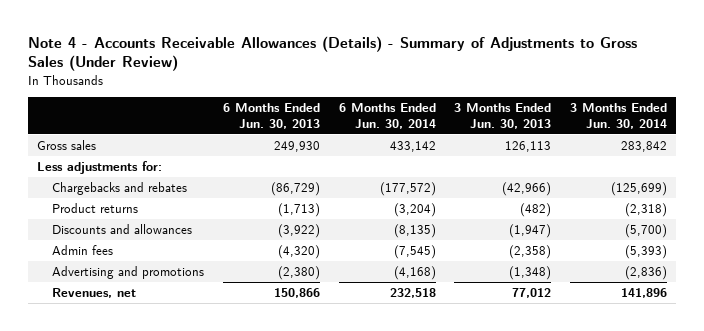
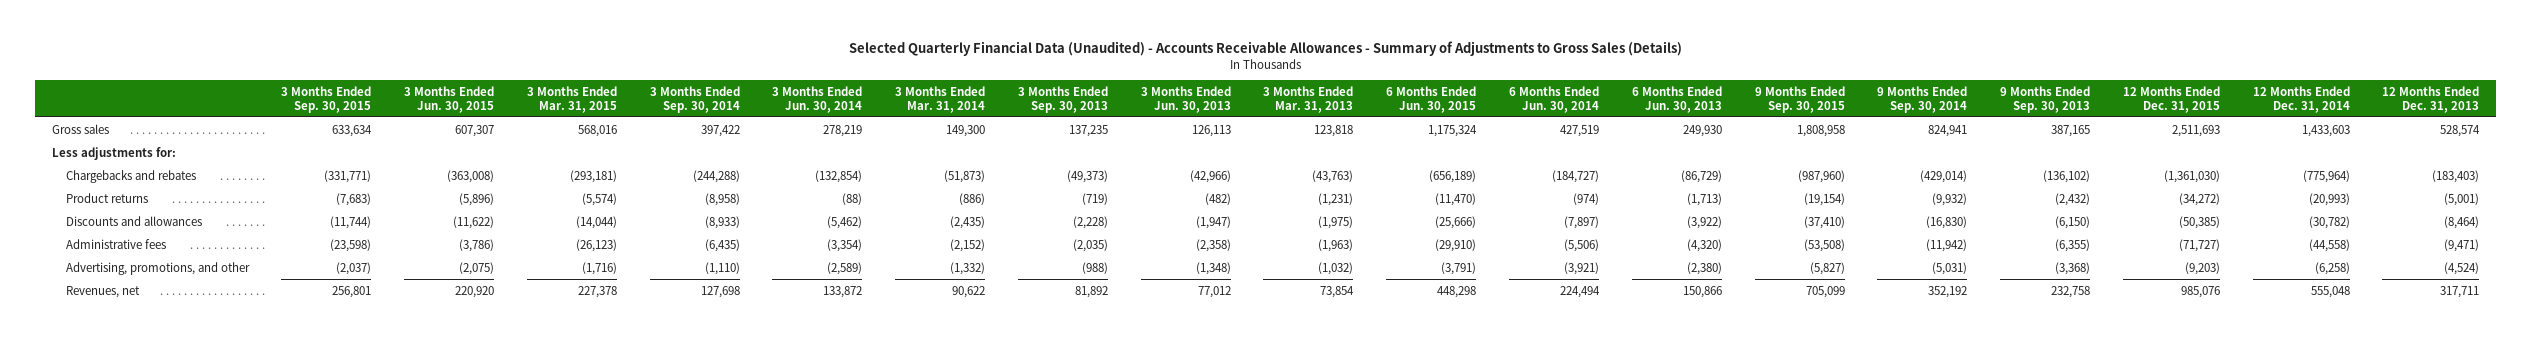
- Note 4 - Accounts Receivable Allowances (Details) - Summary of Adjustments to Gross Sales (Under Review)
+ Selected Quarterly Financial Data (Unaudited) - Accounts Receivable Allowances - Summary of Adjustments to Gross Sales (Details)
- | 6 Months Ended Jun. 30, 2013 | 6 Months Ended Jun. 30, 2014 | 3 Months Ended Jun. 30, 2013 | 3 Months Ended Jun. 30, 2014
+ | 3 Months Ended Sep. 30, 2015 | 3 Months Ended Jun. 30, 2015 | 3 Months Ended Mar. 31, 2015 | 3 Months Ended Sep. 30, 2014 | 3 Months Ended Jun. 30, 2014 | 3 Months Ended Mar. 31, 2014 | 3 Months Ended Sep. 30, 2013 | 3 Months Ended Jun. 30, 2013 | 3 Months Ended Mar. 31, 2013 | 6 Months Ended Jun. 30, 2015 | 6 Months Ended Jun. 30, 2014 | 6 Months Ended Jun. 30, 2013 | 9 Months Ended Sep. 30, 2015 | 9 Months Ended Sep. 30, 2014 | 9 Months Ended Sep. 30, 2013 | 12 Months Ended Dec. 31, 2015 | 12 Months Ended Dec. 31, 2014 | 12 Months Ended Dec. 31, 2013
- Gross sales | 249,930 | 433,142 | 126,113 | 283,842
+ Gross sales | 633,634 | 607,307 | 568,016 | 397,422 | 278,219 | 149,300 | 137,235 | 126,113 | 123,818 | 1,175,324 | 427,519 | 249,930 | 1,808,958 | 824,941 | 387,165 | 2,511,693 | 1,433,603 | 528,574
- Chargebacks and rebates | (86,729) | (177,572) | (42,966) | (125,699)
- Product returns | (1,713) | (3,204) | (482) | (2,318)
- Discounts and allowances | (3,922) | (8,135) | (1,947) | (5,700)
- Admin fees | (4,320) | (7,545) | (2,358) | (5,393)
- Advertising and promotions | (2,380) | (4,168) | (1,348) | (2,836)
- Revenues, net | 150,866 | 232,518 | 77,012 | 141,896
+ Chargebacks and rebates | (331,771) | (363,008) | (293,181) | (244,288) | (132,854) | (51,873) | (49,373) | (42,966) | (43,763) | (656,189) | (184,727) | (86,729) | (987,960) | (429,014) | (136,102) | (1,361,030) | (775,964) | (183,403)
+ Product returns | (7,683) | (5,896) | (5,574) | (8,958) | (88) | (886) | (719) | (482) | (1,231) | (11,470) | (974) | (1,713) | (19,154) | (9,932) | (2,432) | (34,272) | (20,993) | (5,001)
+ Discounts and allowances | (11,744) | (11,622) | (14,044) | (8,933) | (5,462) | (2,435) | (2,228) | (1,947) | (1,975) | (25,666) | (7,897) | (3,922) | (37,410) | (16,830) | (6,150) | (50,385) | (30,782) | (8,464)
+ Administrative fees | (23,598) | (3,786) | (26,123) | (6,435) | (3,354) | (2,152) | (2,035) | (2,358) | (1,963) | (29,910) | (5,506) | (4,320) | (53,508) | (11,942) | (6,355) | (71,727) | (44,558) | (9,471)
+ Advertising, promotions, and other | (2,037) | (2,075) | (1,716) | (1,110) | (2,589) | (1,332) | (988) | (1,348) | (1,032) | (3,791) | (3,921) | (2,380) | (5,827) | (5,031) | (3,368) | (9,203) | (6,258) | (4,524)
+ Revenues, net | 256,801 | 220,920 | 227,378 | 127,698 | 133,872 | 90,622 | 81,892 | 77,012 | 73,854 | 448,298 | 224,494 | 150,866 | 705,099 | 352,192 | 232,758 | 985,076 | 555,048 | 317,711

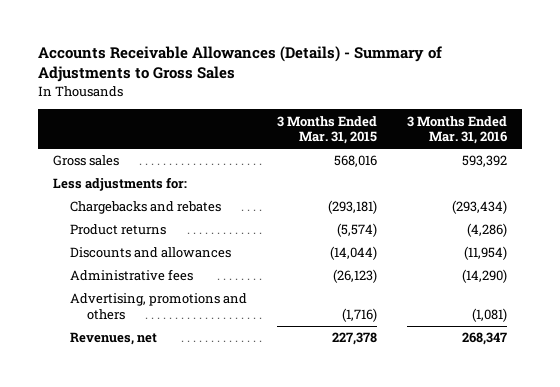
- Selected Quarterly Financial Data (Unaudited) - Accounts Receivable Allowances - Summary of Adjustments to Gross Sales (Details)
+ Accounts Receivable Allowances (Details) - Summary of Adjustments to Gross Sales
- | 3 Months Ended Sep. 30, 2015 | 3 Months Ended Jun. 30, 2015 | 3 Months Ended Mar. 31, 2015 | 3 Months Ended Sep. 30, 2014 | 3 Months Ended Jun. 30, 2014 | 3 Months Ended Mar. 31, 2014 | 3 Months Ended Sep. 30, 2013 | 3 Months Ended Jun. 30, 2013 | 3 Months Ended Mar. 31, 2013 | 6 Months Ended Jun. 30, 2015 | 6 Months Ended Jun. 30, 2014 | 6 Months Ended Jun. 30, 2013 | 9 Months Ended Sep. 30, 2015 | 9 Months Ended Sep. 30, 2014 | 9 Months Ended Sep. 30, 2013 | 12 Months Ended Dec. 31, 2015 | 12 Months Ended Dec. 31, 2014 | 12 Months Ended Dec. 31, 2013
+ | 3 Months Ended Mar. 31, 2015 | 3 Months Ended Mar. 31, 2016
- Advertising, promotions, and other | (2,037) | (2,075) | (1,716) | (1,110) | (2,589) | (1,332) | (988) | (1,348) | (1,032) | (3,791) | (3,921) | (2,380) | (5,827) | (5,031) | (3,368) | (9,203) | (6,258) | (4,524)
+ Advertising, promotions and others | (1,716) | (1,081)

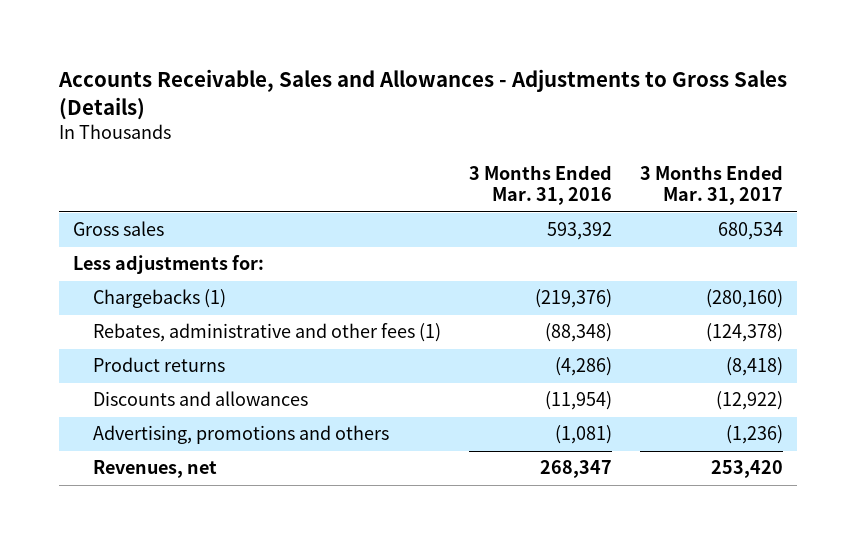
- Accounts Receivable Allowances (Details) - Summary of Adjustments to Gross Sales
+ Accounts Receivable, Sales and Allowances - Adjustments to Gross Sales (Details)
- | 3 Months Ended Mar. 31, 2015 | 3 Months Ended Mar. 31, 2016
+ | 3 Months Ended Mar. 31, 2016 | 3 Months Ended Mar. 31, 2017
- Chargebacks and rebates | (293,181) | (293,434)
+ Chargebacks (1) | (219,376) | (280,160)
+ Rebates, administrative and other fees (1) | (88,348) | (124,378)
- Administrative fees | (26,123) | (14,290)

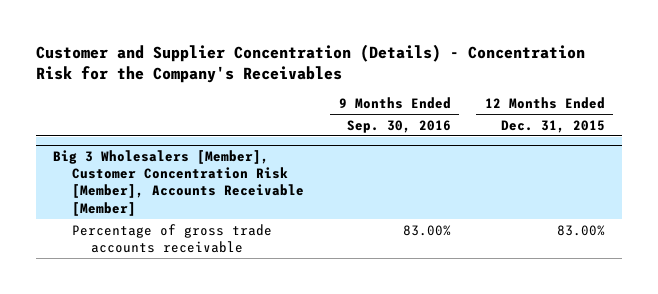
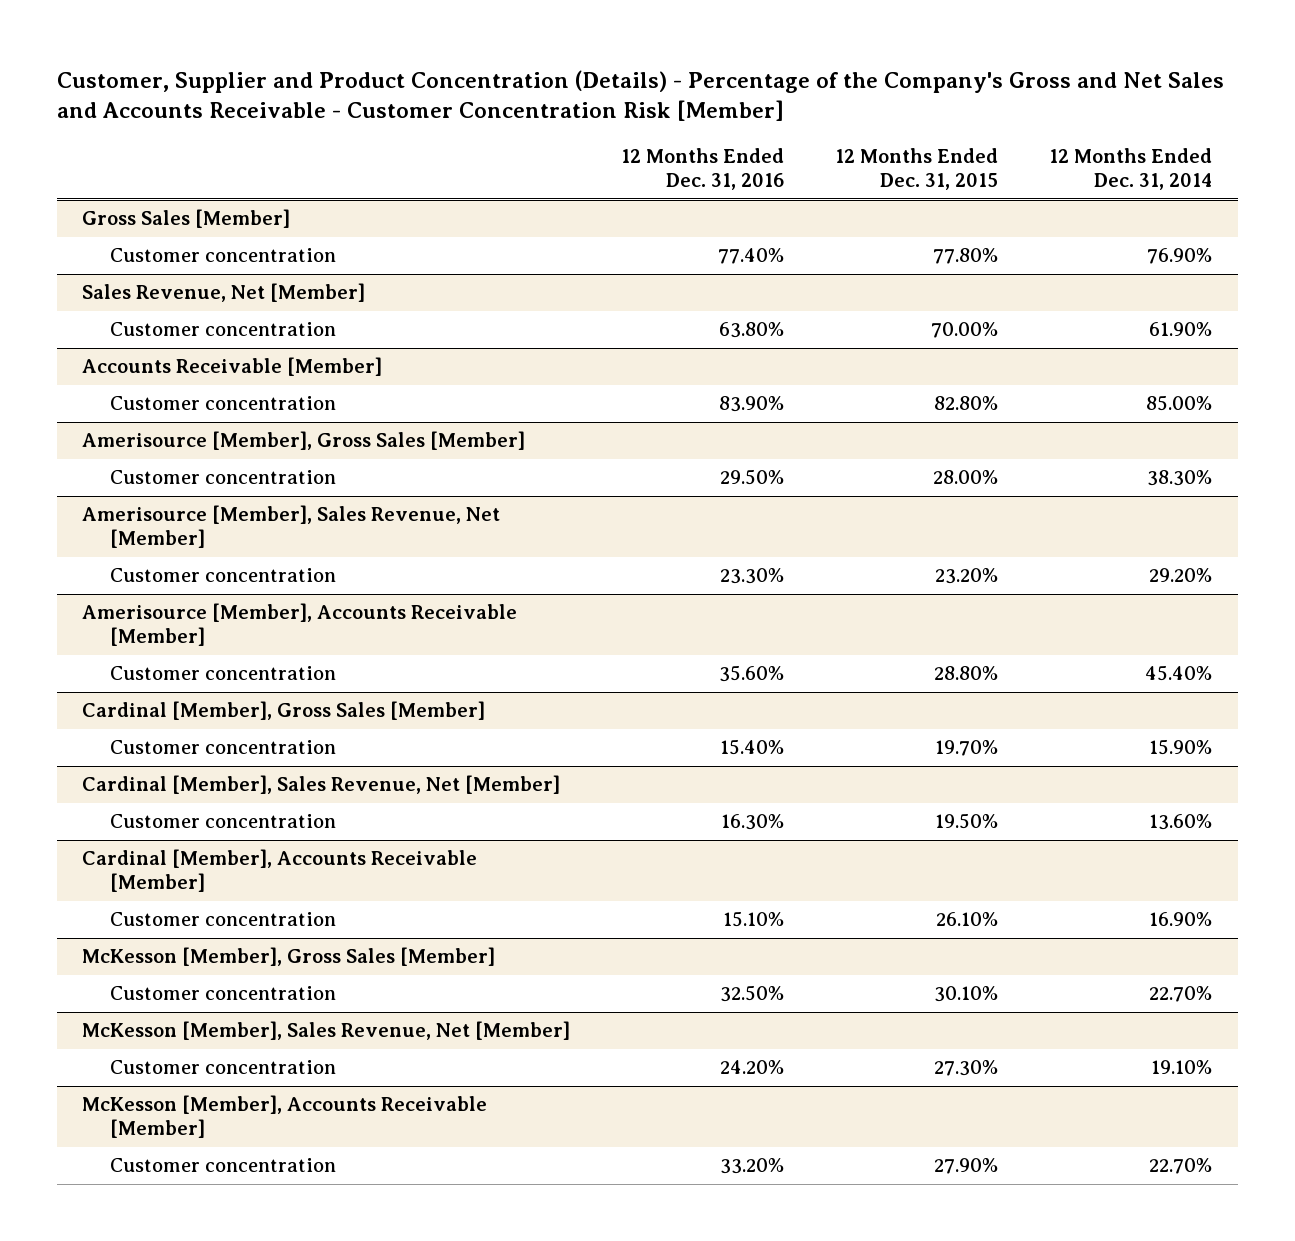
- Customer and Supplier Concentration (Details) - Concentration Risk for the Company's Receivables
+ Customer, Supplier and Product Concentration (Details) - Percentage of the Company's Gross and Net Sales and Accounts Receivable - Customer Concentration Risk [Member]
- | 9 Months Ended Sep. 30, 2016 | 12 Months Ended Dec. 31, 2015
+ | 12 Months Ended Dec. 31, 2016 | 12 Months Ended Dec. 31, 2015 | 12 Months Ended Dec. 31, 2014
- Big 3 Wholesalers [Member], Customer Concentration Risk [Member], Accounts Receivable [Member]
- Percentage of gross trade accounts receivable | 83.00% | 83.00%
+ Gross Sales [Member]
+ Customer concentration | 77.40% | 77.80% | 76.90%
+ Sales Revenue, Net [Member]
+ Customer concentration | 63.80% | 70.00% | 61.90%
+ Accounts Receivable [Member]
+ Customer concentration | 83.90% | 82.80% | 85.00%
+ Amerisource [Member], Gross Sales [Member]
+ Customer concentration | 29.50% | 28.00% | 38.30%
+ Amerisource [Member], Sales Revenue, Net [Member]
+ Customer concentration | 23.30% | 23.20% | 29.20%
+ Amerisource [Member], Accounts Receivable [Member]
+ Customer concentration | 35.60% | 28.80% | 45.40%
+ Cardinal [Member], Gross Sales [Member]
+ Customer concentration | 15.40% | 19.70% | 15.90%
+ Cardinal [Member], Sales Revenue, Net [Member]
+ Customer concentration | 16.30% | 19.50% | 13.60%
+ Cardinal [Member], Accounts Receivable [Member]
+ Customer concentration | 15.10% | 26.10% | 16.90%
+ McKesson [Member], Gross Sales [Member]
+ Customer concentration | 32.50% | 30.10% | 22.70%
+ McKesson [Member], Sales Revenue, Net [Member]
+ Customer concentration | 24.20% | 27.30% | 19.10%
+ McKesson [Member], Accounts Receivable [Member]
+ Customer concentration | 33.20% | 27.90% | 22.70%

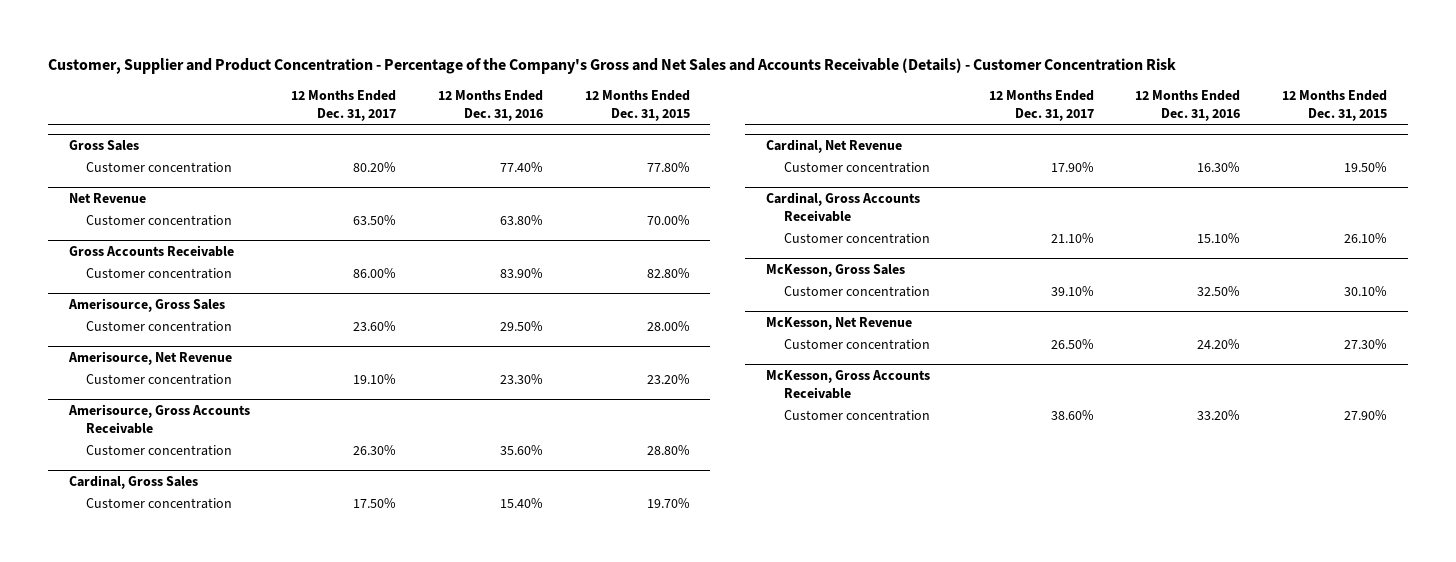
- Customer, Supplier and Product Concentration (Details) - Percentage of the Company's Gross and Net Sales and Accounts Receivable - Customer Concentration Risk [Member]
+ Customer, Supplier and Product Concentration - Percentage of the Company's Gross and Net Sales and Accounts Receivable (Details) - Customer Concentration Risk
- | 12 Months Ended Dec. 31, 2016 | 12 Months Ended Dec. 31, 2015 | 12 Months Ended Dec. 31, 2014
+ | 12 Months Ended Dec. 31, 2017 | 12 Months Ended Dec. 31, 2016 | 12 Months Ended Dec. 31, 2015
- Gross Sales [Member]
+ Gross Sales
- Sales Revenue, Net [Member]
+ Net Revenue
- Accounts Receivable [Member]
+ Gross Accounts Receivable
- Amerisource [Member], Gross Sales [Member]
+ Amerisource, Gross Sales
- Amerisource [Member], Sales Revenue, Net [Member]
+ Amerisource, Net Revenue
- Amerisource [Member], Accounts Receivable [Member]
+ Amerisource, Gross Accounts Receivable
- Cardinal [Member], Gross Sales [Member]
+ Cardinal, Gross Sales
- Cardinal [Member], Sales Revenue, Net [Member]
+ Cardinal, Net Revenue
- Cardinal [Member], Accounts Receivable [Member]
+ Cardinal, Gross Accounts Receivable
- McKesson [Member], Gross Sales [Member]
+ McKesson, Gross Sales
- McKesson [Member], Sales Revenue, Net [Member]
+ McKesson, Net Revenue
- McKesson [Member], Accounts Receivable [Member]
+ McKesson, Gross Accounts Receivable

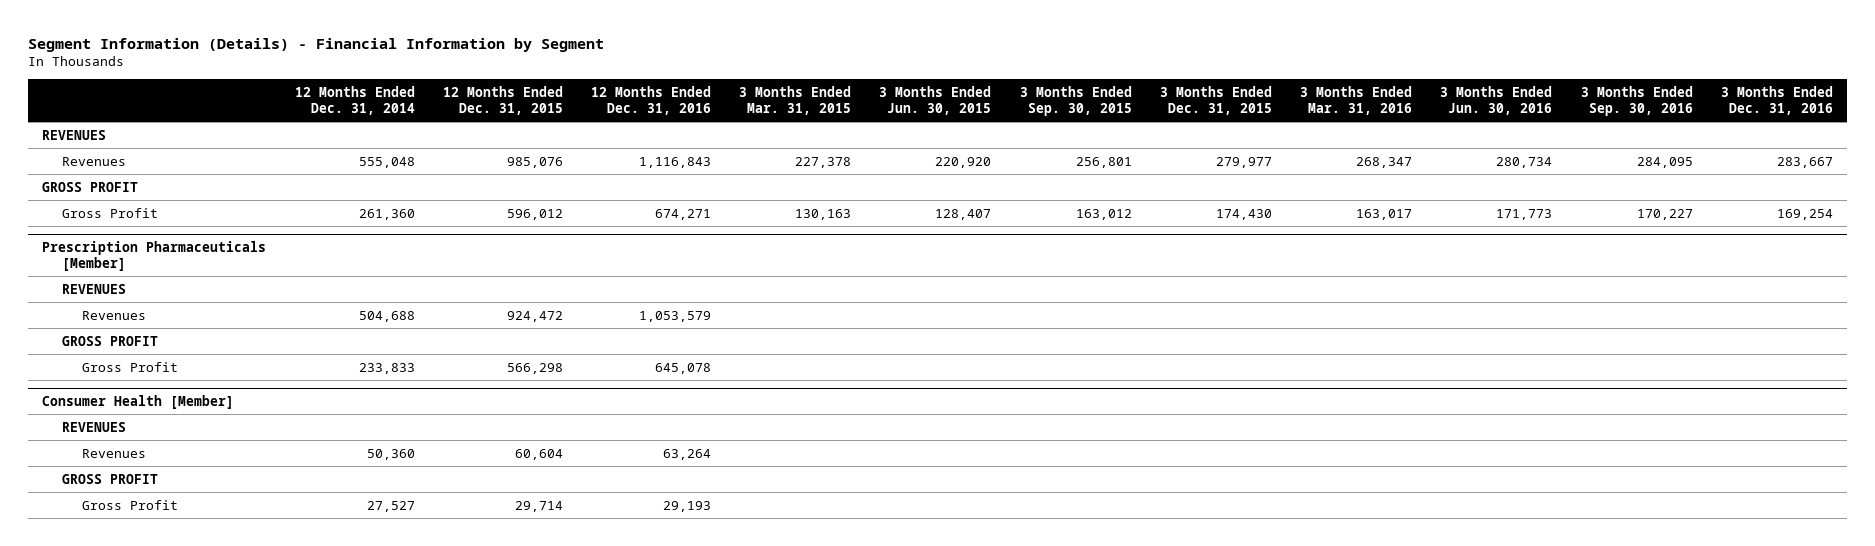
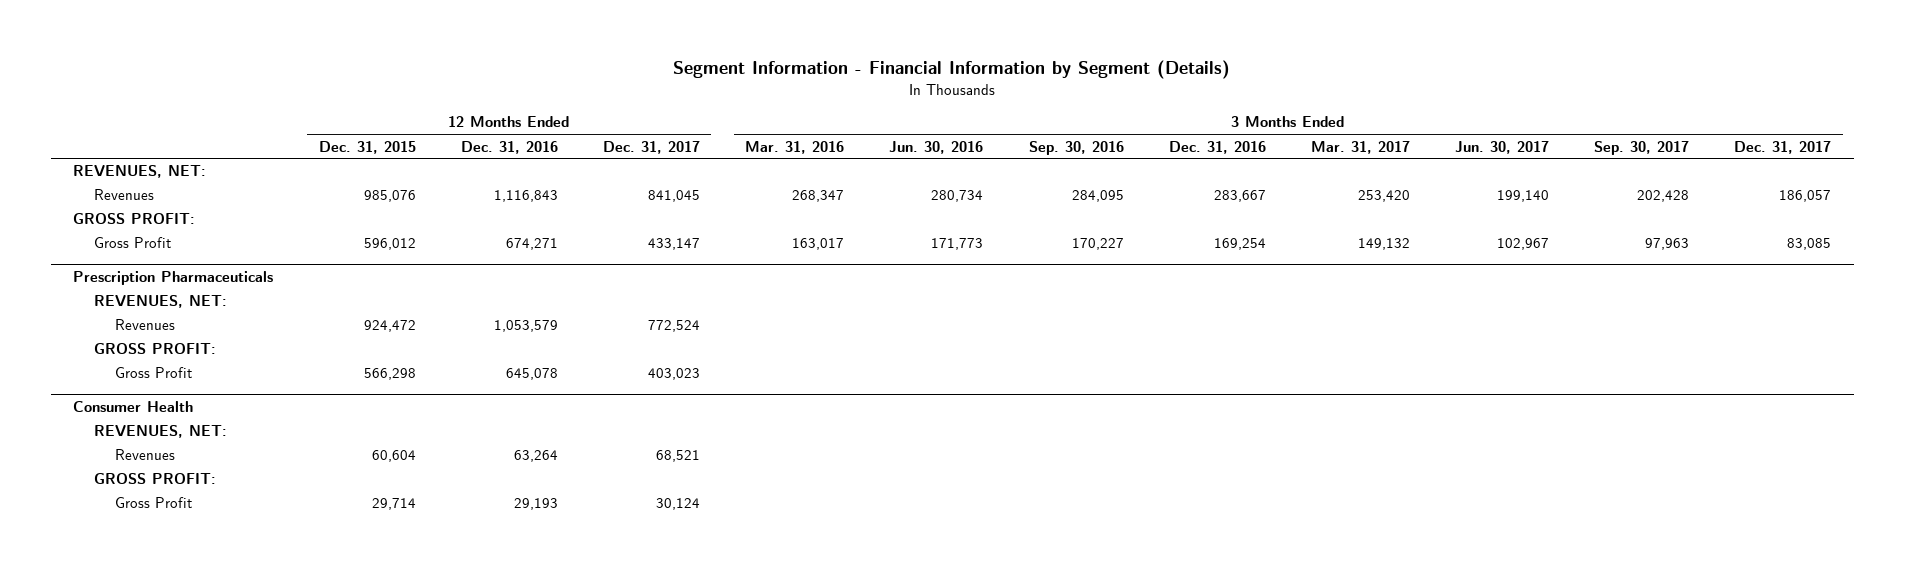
- Segment Information (Details) - Financial Information by Segment
+ Segment Information - Financial Information by Segment (Details)
- | 12 Months Ended Dec. 31, 2014 | 12 Months Ended Dec. 31, 2015 | 12 Months Ended Dec. 31, 2016 | 3 Months Ended Mar. 31, 2015 | 3 Months Ended Jun. 30, 2015 | 3 Months Ended Sep. 30, 2015 | 3 Months Ended Dec. 31, 2015 | 3 Months Ended Mar. 31, 2016 | 3 Months Ended Jun. 30, 2016 | 3 Months Ended Sep. 30, 2016 | 3 Months Ended Dec. 31, 2016
+ | 12 Months Ended Dec. 31, 2015 | 12 Months Ended Dec. 31, 2016 | 12 Months Ended Dec. 31, 2017 | 3 Months Ended Mar. 31, 2016 | 3 Months Ended Jun. 30, 2016 | 3 Months Ended Sep. 30, 2016 | 3 Months Ended Dec. 31, 2016 | 3 Months Ended Mar. 31, 2017 | 3 Months Ended Jun. 30, 2017 | 3 Months Ended Sep. 30, 2017 | 3 Months Ended Dec. 31, 2017
- REVENUES
+ REVENUES, NET:
- GROSS PROFIT
+ GROSS PROFIT:
- Prescription Pharmaceuticals [Member]
- REVENUES
+ Prescription Pharmaceuticals
+ REVENUES, NET:
- GROSS PROFIT
+ GROSS PROFIT:
- Consumer Health [Member]
- REVENUES
+ Consumer Health
+ REVENUES, NET:
- GROSS PROFIT
+ GROSS PROFIT:

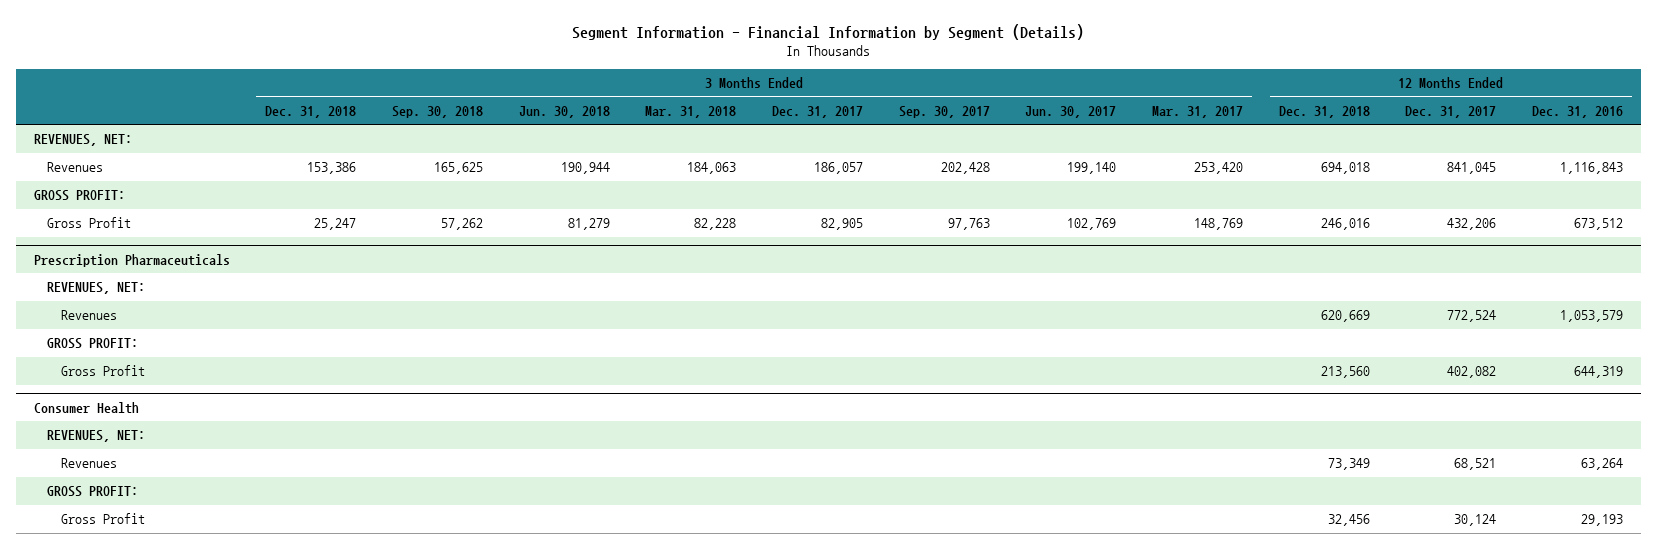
- | 12 Months Ended Dec. 31, 2015 | 12 Months Ended Dec. 31, 2016 | 12 Months Ended Dec. 31, 2017 | 3 Months Ended Mar. 31, 2016 | 3 Months Ended Jun. 30, 2016 | 3 Months Ended Sep. 30, 2016 | 3 Months Ended Dec. 31, 2016 | 3 Months Ended Mar. 31, 2017 | 3 Months Ended Jun. 30, 2017 | 3 Months Ended Sep. 30, 2017 | 3 Months Ended Dec. 31, 2017
+ | 3 Months Ended Dec. 31, 2018 | 3 Months Ended Sep. 30, 2018 | 3 Months Ended Jun. 30, 2018 | 3 Months Ended Mar. 31, 2018 | 3 Months Ended Dec. 31, 2017 | 3 Months Ended Sep. 30, 2017 | 3 Months Ended Jun. 30, 2017 | 3 Months Ended Mar. 31, 2017 | 12 Months Ended Dec. 31, 2018 | 12 Months Ended Dec. 31, 2017 | 12 Months Ended Dec. 31, 2016
- Gross Profit | 596,012 | 674,271 | 433,147 | 163,017 | 171,773 | 170,227 | 169,254 | 149,132 | 102,967 | 97,963 | 83,085
+ Gross Profit | 25,247 | 57,262 | 81,279 | 82,228 | 82,905 | 97,763 | 102,769 | 148,769 | 246,016 | 432,206 | 673,512
@ Prescription Pharmaceuticals
- Gross Profit | 566,298 | 645,078 | 403,023 | | | | | | | |
+ Gross Profit | | | | | | | | | 213,560 | 402,082 | 644,319

